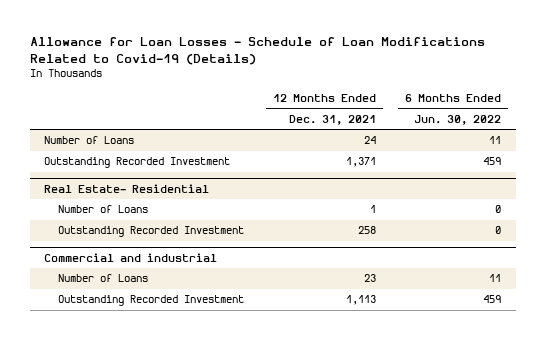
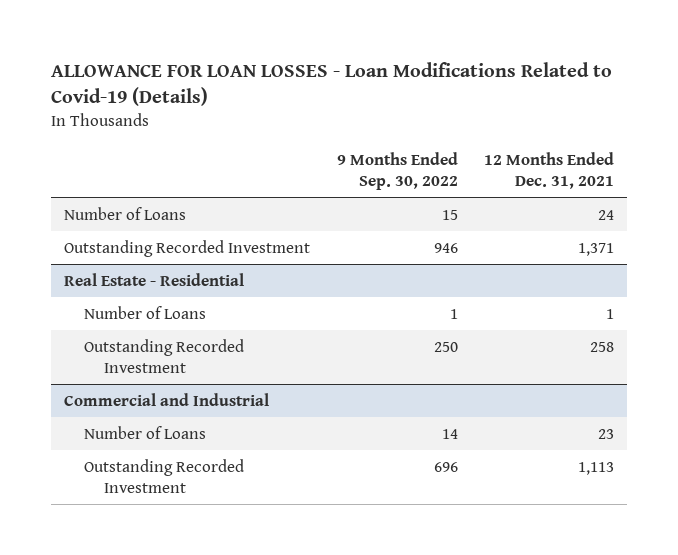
- Allowance for Loan Losses - Schedule of Loan Modifications Related to Covid-19 (Details)
+ ALLOWANCE FOR LOAN LOSSES - Loan Modifications Related to Covid-19 (Details)
- | 12 Months Ended Dec. 31, 2021 | 6 Months Ended Jun. 30, 2022
+ | 9 Months Ended Sep. 30, 2022 | 12 Months Ended Dec. 31, 2021
- Real Estate- Residential
+ Real Estate - Residential
- Commercial and industrial
+ Commercial and Industrial

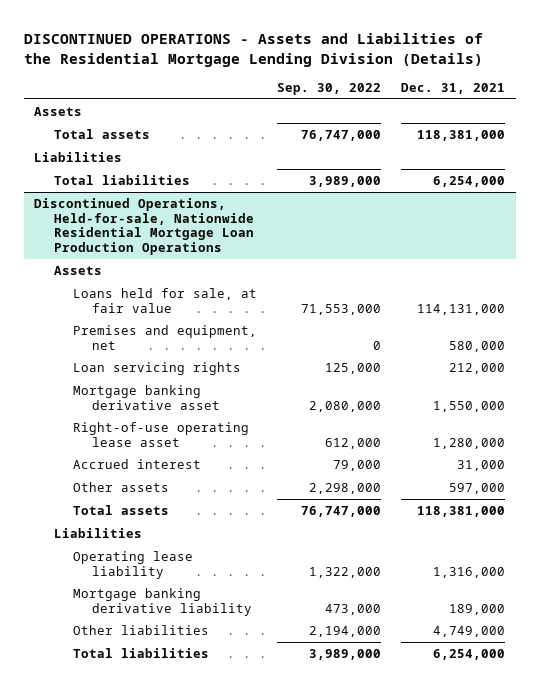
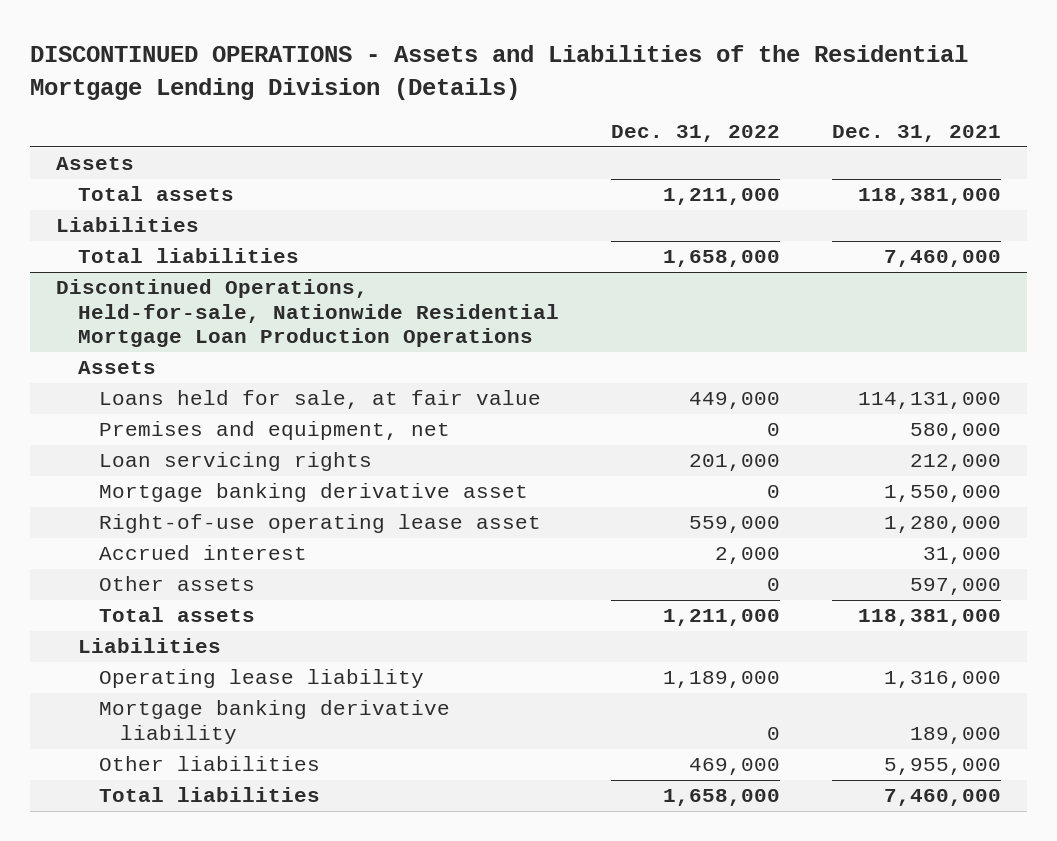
- | Sep. 30, 2022 | Dec. 31, 2021
+ | Dec. 31, 2022 | Dec. 31, 2021
- Total liabilities | 3,989,000 | 6,254,000
+ Total liabilities | 1,658,000 | 7,460,000
@ Discontinued Operations, Held-for-sale, Nationwide Residential Mortgage Loan Production Operations
- Other liabilities | 2,194,000 | 4,749,000
- Total liabilities | 3,989,000 | 6,254,000
+ Other liabilities | 469,000 | 5,955,000
+ Total liabilities | 1,658,000 | 7,460,000

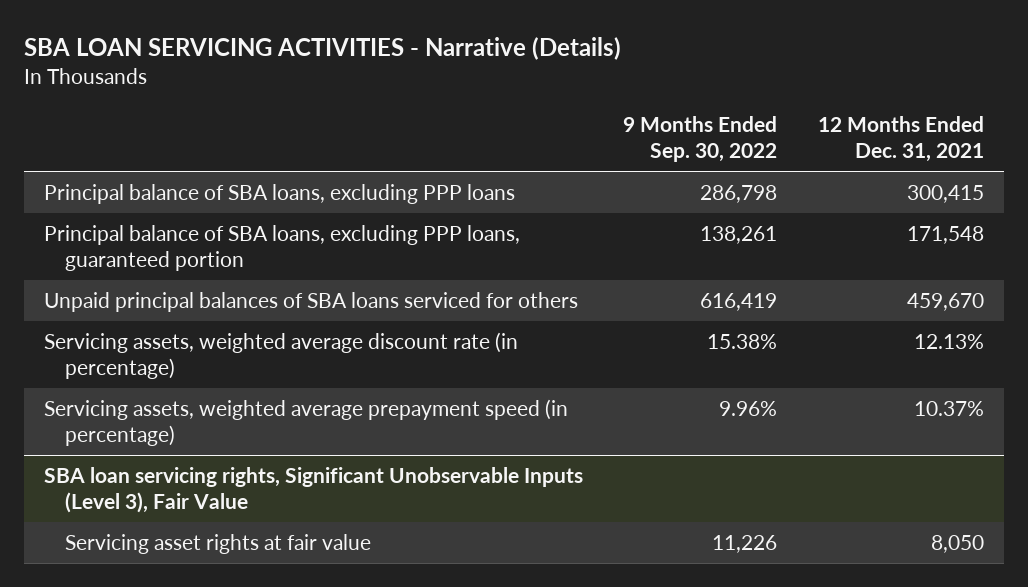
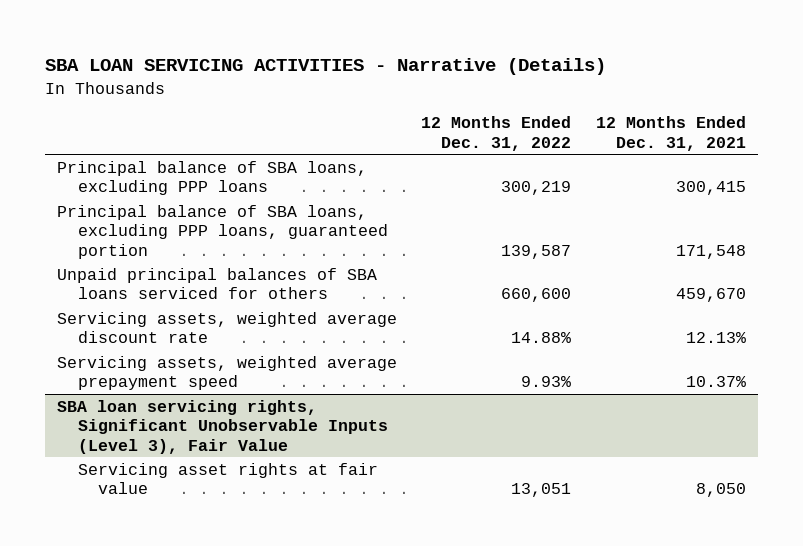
- | 9 Months Ended Sep. 30, 2022 | 12 Months Ended Dec. 31, 2021
+ | 12 Months Ended Dec. 31, 2022 | 12 Months Ended Dec. 31, 2021
- Servicing assets, weighted average discount rate (in percentage) | 15.38% | 12.13%
- Servicing assets, weighted average prepayment speed (in percentage) | 9.96% | 10.37%
+ Servicing assets, weighted average discount rate | 14.88% | 12.13%
+ Servicing assets, weighted average prepayment speed | 9.93% | 10.37%

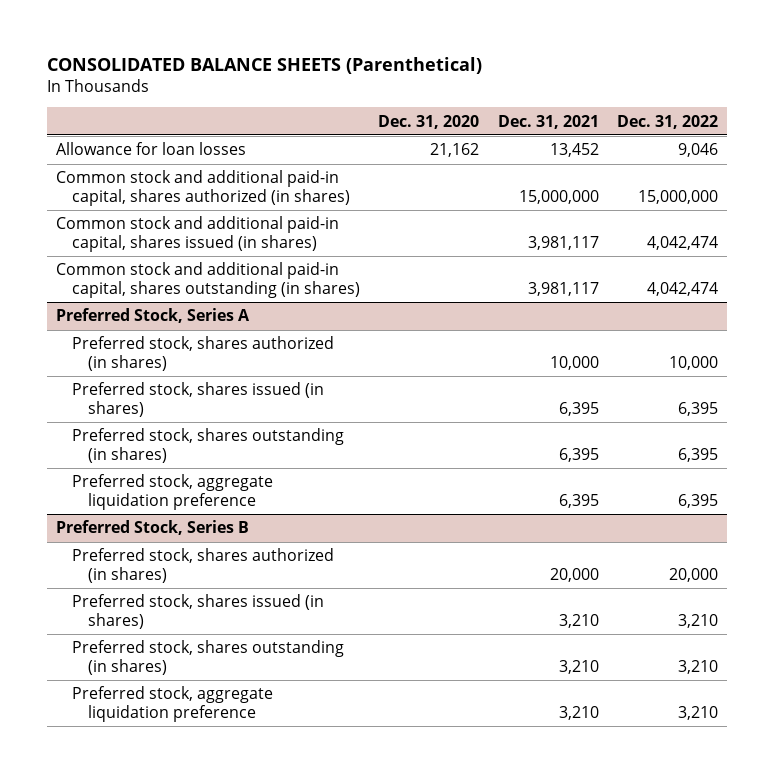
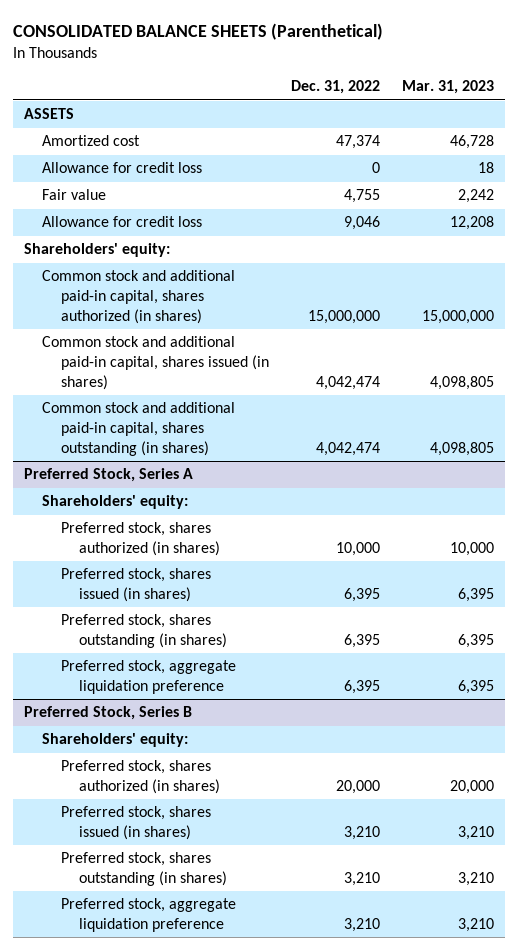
- | Dec. 31, 2020 | Dec. 31, 2021 | Dec. 31, 2022
+ | Dec. 31, 2022 | Mar. 31, 2023
- Allowance for loan losses | 21,162 | 13,452 | 9,046
+ ASSETS
+ Amortized cost | 47,374 | 46,728
+ Allowance for credit loss | 0 | 18
+ Fair value | 4,755 | 2,242
+ Allowance for credit loss | 9,046 | 12,208
+ Shareholders' equity:
@ Preferred Stock, Series A
+ Shareholders' equity:
@ Preferred Stock, Series B
+ Shareholders' equity:

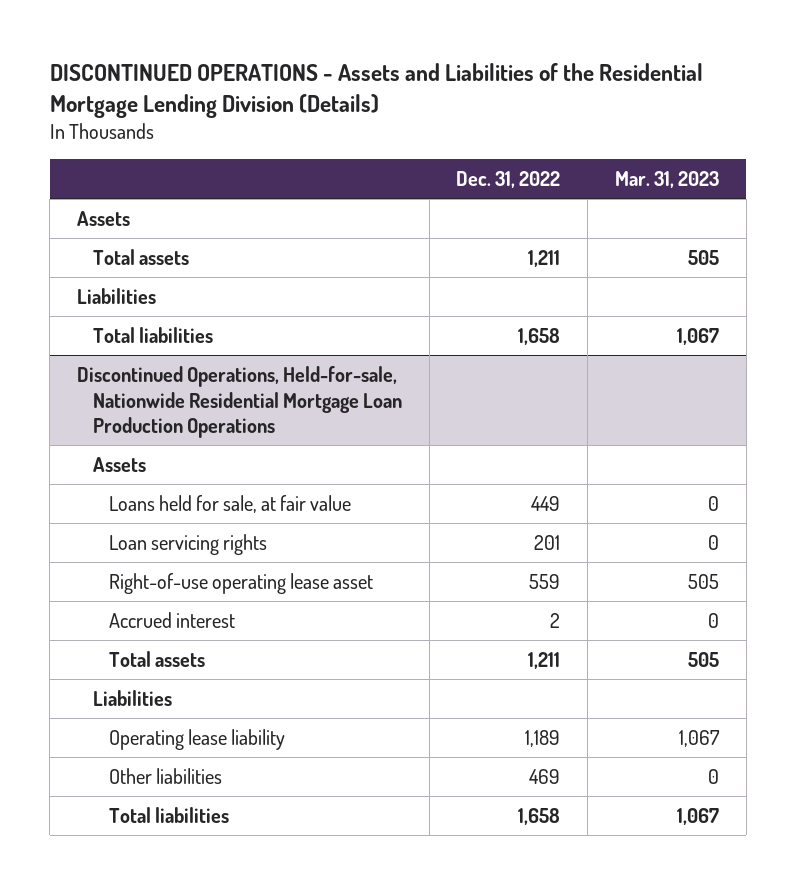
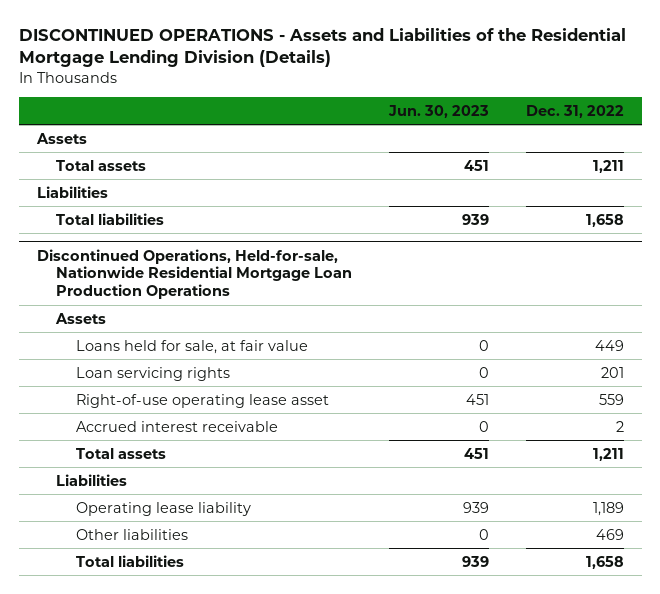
- | Dec. 31, 2022 | Mar. 31, 2023
+ | Jun. 30, 2023 | Dec. 31, 2022
@ Discontinued Operations, Held-for-sale, Nationwide Residential Mortgage Loan Production Operations
- Accrued interest | 2 | 0
+ Accrued interest receivable | 0 | 2

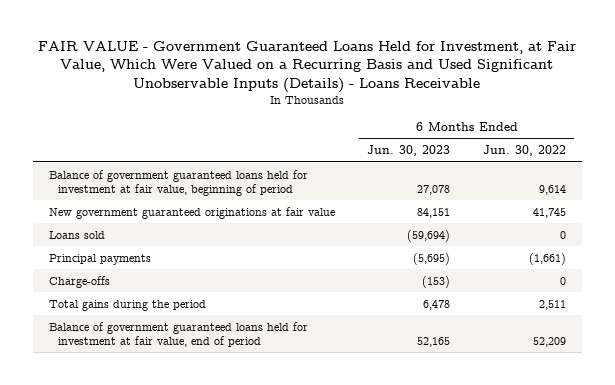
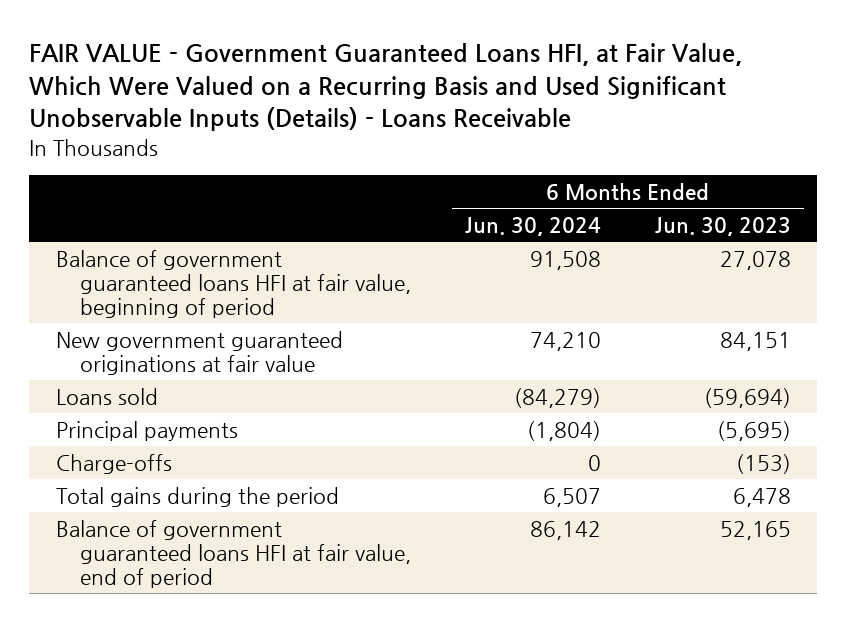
- FAIR VALUE - Government Guaranteed Loans Held for Investment, at Fair Value, Which Were Valued on a Recurring Basis and Used Significant Unobservable Inputs (Details) - Loans Receivable
+ FAIR VALUE - Government Guaranteed Loans HFI, at Fair Value, Which Were Valued on a Recurring Basis and Used Significant Unobservable Inputs (Details) - Loans Receivable
- | 6 Months Ended Jun. 30, 2023 | 6 Months Ended Jun. 30, 2022
+ | 6 Months Ended Jun. 30, 2024 | 6 Months Ended Jun. 30, 2023
- Balance of government guaranteed loans held for investment at fair value, beginning of period | 27,078 | 9,614
+ Balance of government guaranteed loans HFI at fair value, beginning of period | 91,508 | 27,078
- Balance of government guaranteed loans held for investment at fair value, end of period | 52,165 | 52,209
+ Balance of government guaranteed loans HFI at fair value, end of period | 86,142 | 52,165

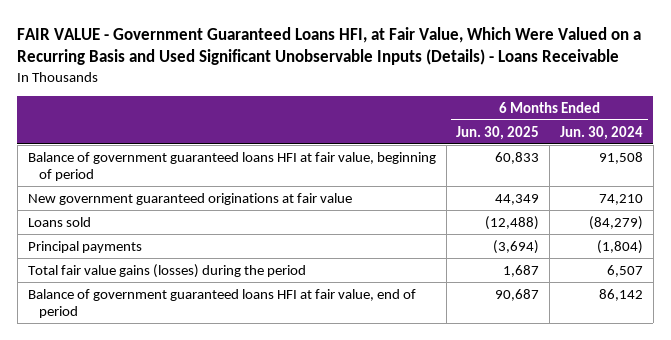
- | 6 Months Ended Jun. 30, 2024 | 6 Months Ended Jun. 30, 2023
+ | 6 Months Ended Jun. 30, 2025 | 6 Months Ended Jun. 30, 2024
- Charge-offs | 0 | (153)
- Total gains during the period | 6,507 | 6,478
+ Total fair value gains (losses) during the period | 1,687 | 6,507

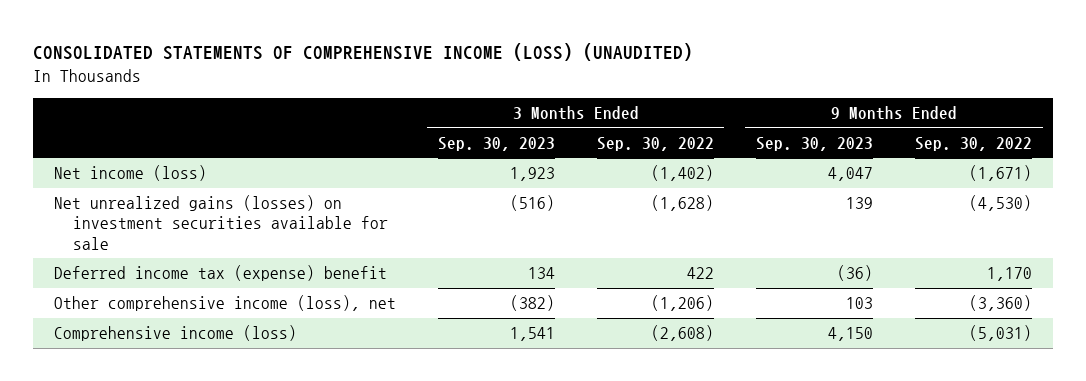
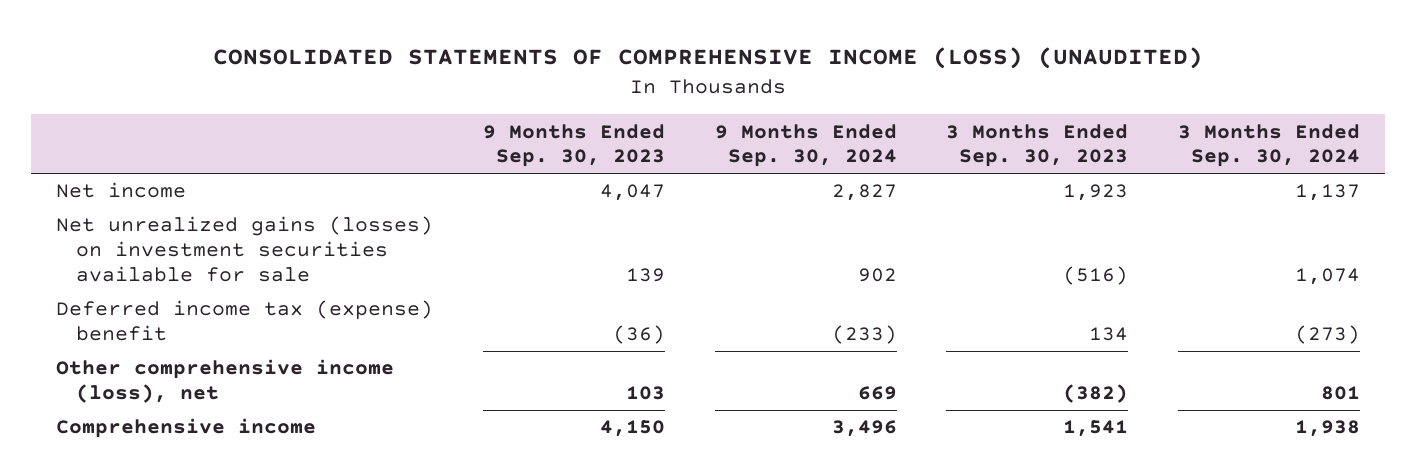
- | 3 Months Ended Sep. 30, 2023 | 3 Months Ended Sep. 30, 2022 | 9 Months Ended Sep. 30, 2023 | 9 Months Ended Sep. 30, 2022
+ | 9 Months Ended Sep. 30, 2023 | 9 Months Ended Sep. 30, 2024 | 3 Months Ended Sep. 30, 2023 | 3 Months Ended Sep. 30, 2024
- Net income (loss) | 1,923 | (1,402) | 4,047 | (1,671)
+ Net income | 4,047 | 2,827 | 1,923 | 1,137
- Comprehensive income (loss) | 1,541 | (2,608) | 4,150 | (5,031)
+ Comprehensive income | 4,150 | 3,496 | 1,541 | 1,938

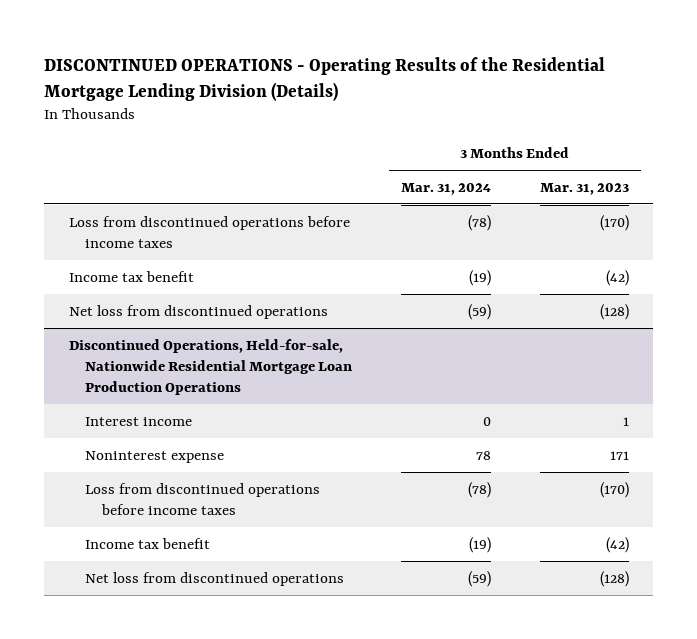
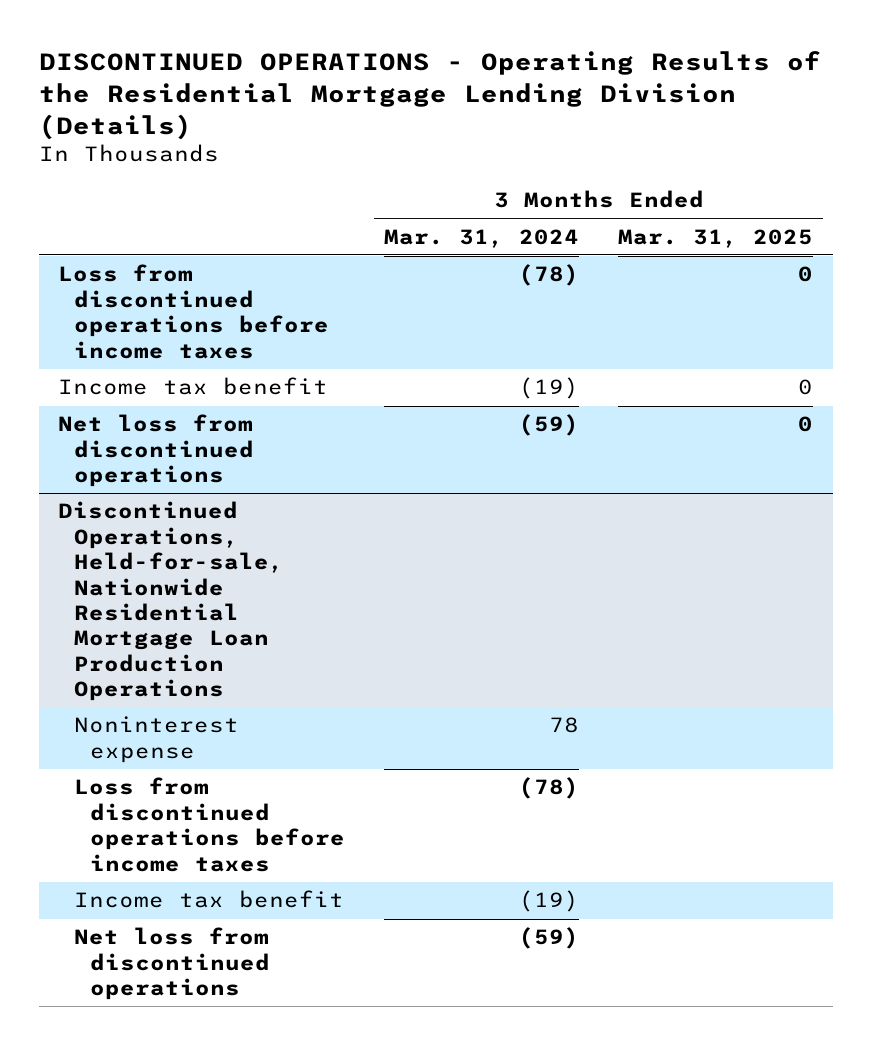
- | 3 Months Ended Mar. 31, 2024 | 3 Months Ended Mar. 31, 2023
+ | 3 Months Ended Mar. 31, 2024 | 3 Months Ended Mar. 31, 2025
@ Discontinued Operations, Held-for-sale, Nationwide Residential Mortgage Loan Production Operations
- Interest income | 0 | 1

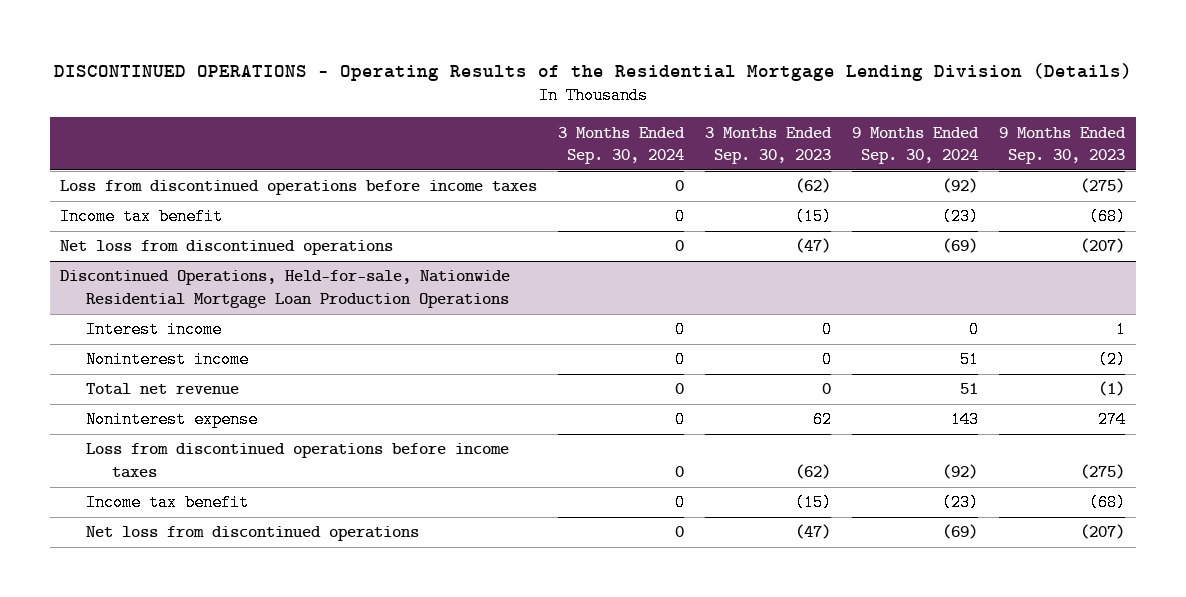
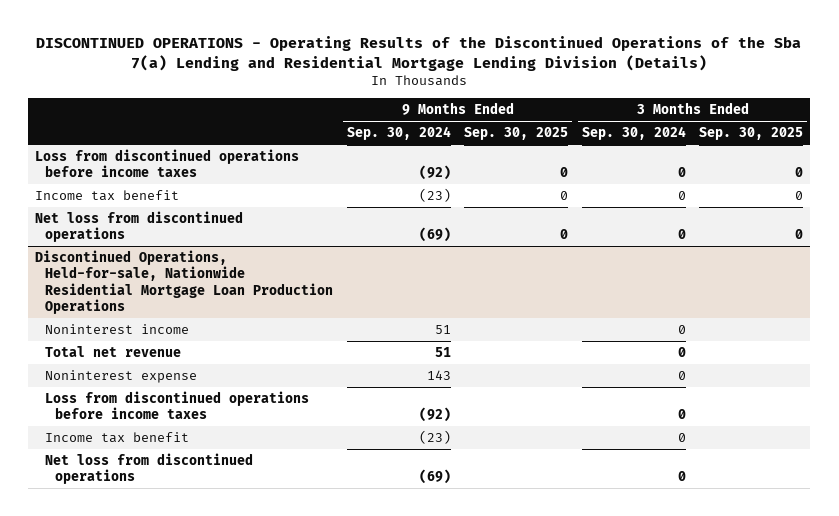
- DISCONTINUED OPERATIONS - Operating Results of the Residential Mortgage Lending Division (Details)
+ DISCONTINUED OPERATIONS - Operating Results of the Discontinued Operations of the Sba 7(a) Lending and Residential Mortgage Lending Division (Details)
- | 3 Months Ended Sep. 30, 2024 | 3 Months Ended Sep. 30, 2023 | 9 Months Ended Sep. 30, 2024 | 9 Months Ended Sep. 30, 2023
+ | 9 Months Ended Sep. 30, 2024 | 9 Months Ended Sep. 30, 2025 | 3 Months Ended Sep. 30, 2024 | 3 Months Ended Sep. 30, 2025
@ Discontinued Operations, Held-for-sale, Nationwide Residential Mortgage Loan Production Operations
- Interest income | 0 | 0 | 0 | 1

